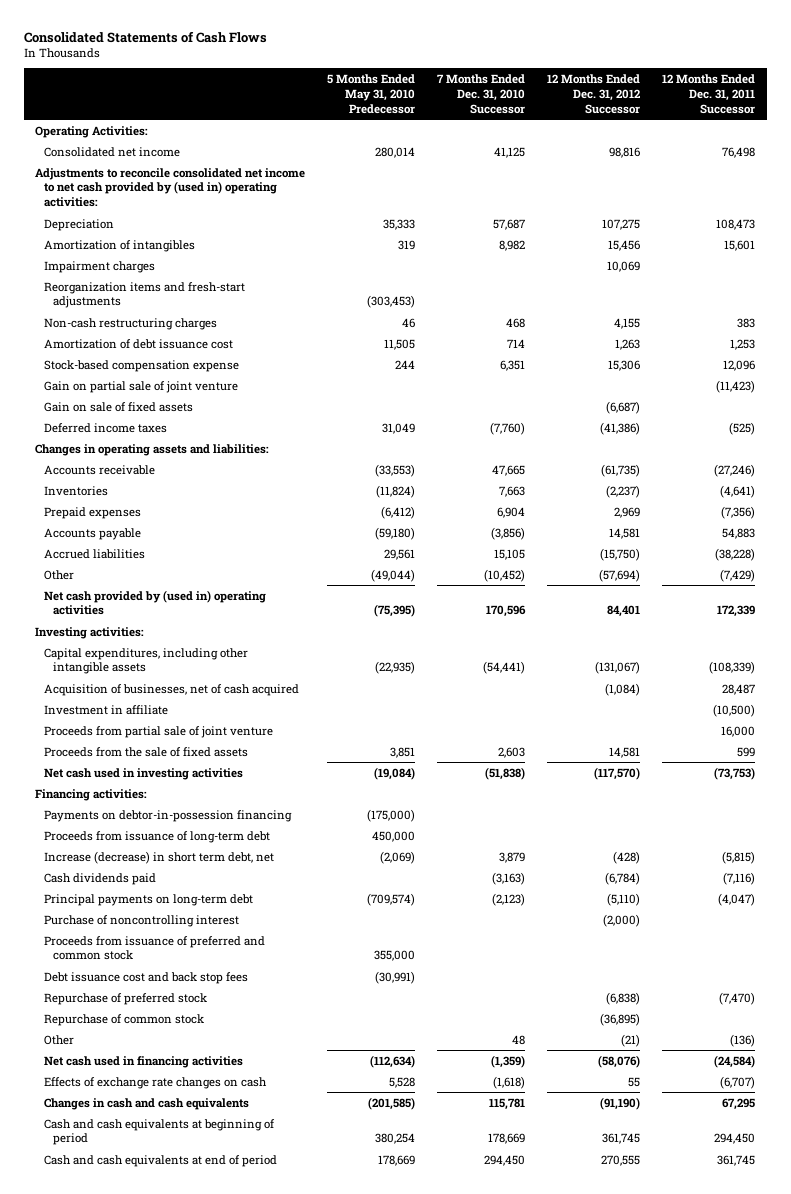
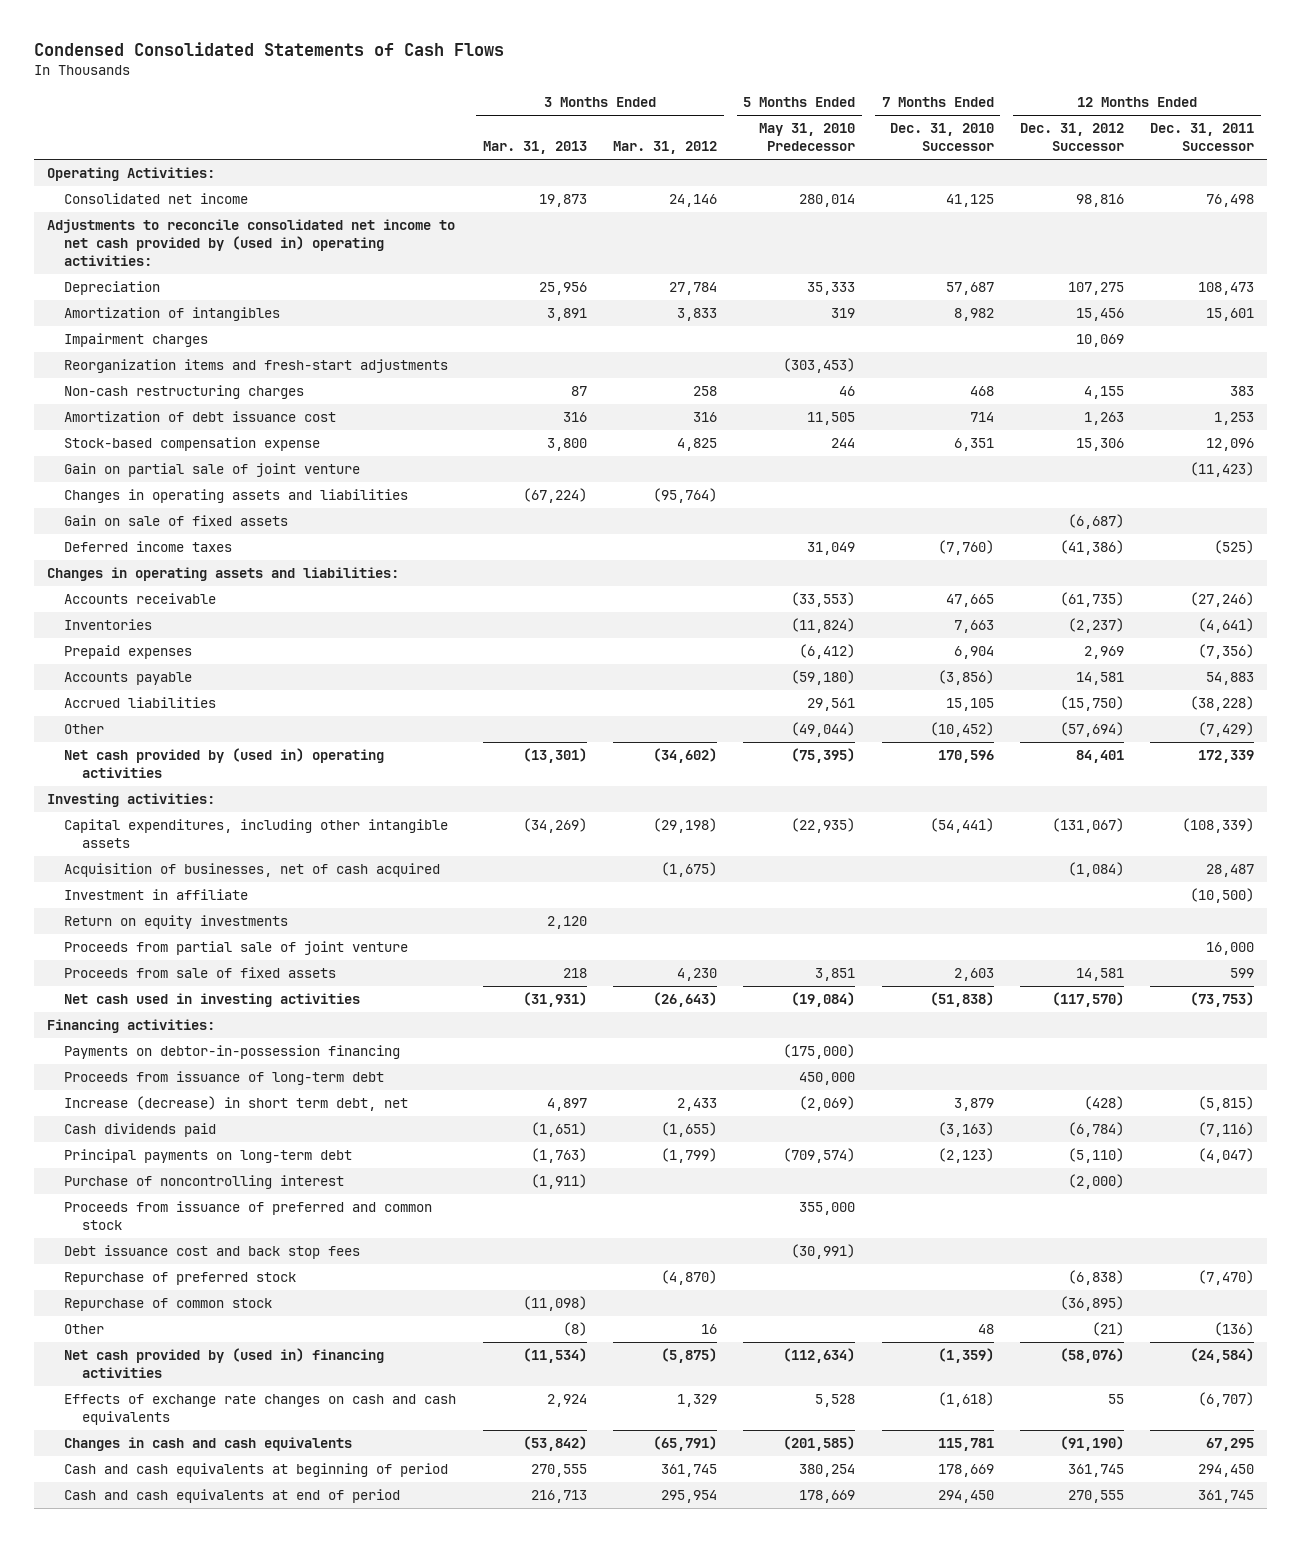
- Consolidated Statements of Cash Flows
+ Condensed Consolidated Statements of Cash Flows
- | 5 Months Ended May 31, 2010 Predecessor | 7 Months Ended Dec. 31, 2010 Successor | 12 Months Ended Dec. 31, 2012 Successor | 12 Months Ended Dec. 31, 2011 Successor
+ | 3 Months Ended Mar. 31, 2013 | 3 Months Ended Mar. 31, 2012 | 5 Months Ended May 31, 2010 Predecessor | 7 Months Ended Dec. 31, 2010 Successor | 12 Months Ended Dec. 31, 2012 Successor | 12 Months Ended Dec. 31, 2011 Successor
+ Changes in operating assets and liabilities | (67,224) | (95,764) | | | |
+ Return on equity investments | 2,120 | | | | |
- Proceeds from the sale of fixed assets | 3,851 | 2,603 | 14,581 | 599
+ Proceeds from sale of fixed assets | 218 | 4,230 | 3,851 | 2,603 | 14,581 | 599
- Net cash used in financing activities | (112,634) | (1,359) | (58,076) | (24,584)
- Effects of exchange rate changes on cash | 5,528 | (1,618) | 55 | (6,707)
+ Net cash provided by (used in) financing activities | (11,534) | (5,875) | (112,634) | (1,359) | (58,076) | (24,584)
+ Effects of exchange rate changes on cash and cash equivalents | 2,924 | 1,329 | 5,528 | (1,618) | 55 | (6,707)

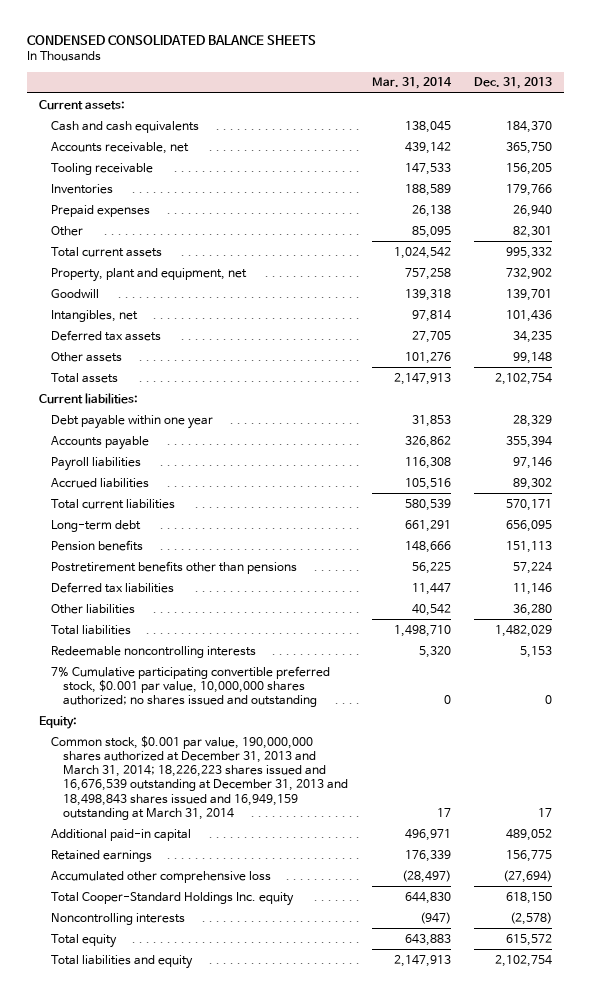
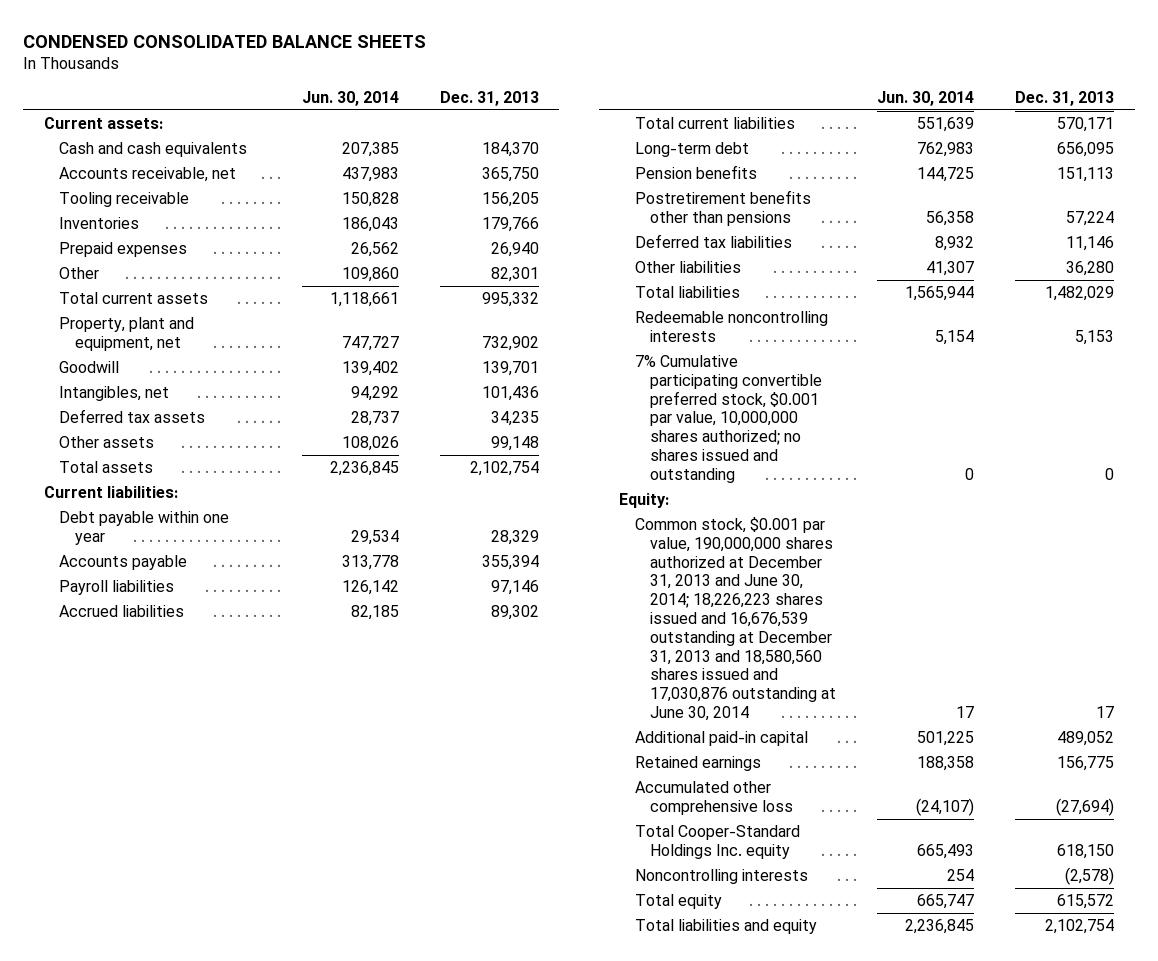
- | Mar. 31, 2014 | Dec. 31, 2013
+ | Jun. 30, 2014 | Dec. 31, 2013
- Common stock, $0.001 par value, 190,000,000 shares authorized at December 31, 2013 and March 31, 2014; 18,226,223 shares issued and 16,676,539 outstanding at December 31, 2013 and 18,498,843 shares issued and 16,949,159 outstanding at March 31, 2014 | 17 | 17
+ Common stock, $0.001 par value, 190,000,000 shares authorized at December 31, 2013 and June 30, 2014; 18,226,223 shares issued and 16,676,539 outstanding at December 31, 2013 and 18,580,560 shares issued and 17,030,876 outstanding at June 30, 2014 | 17 | 17

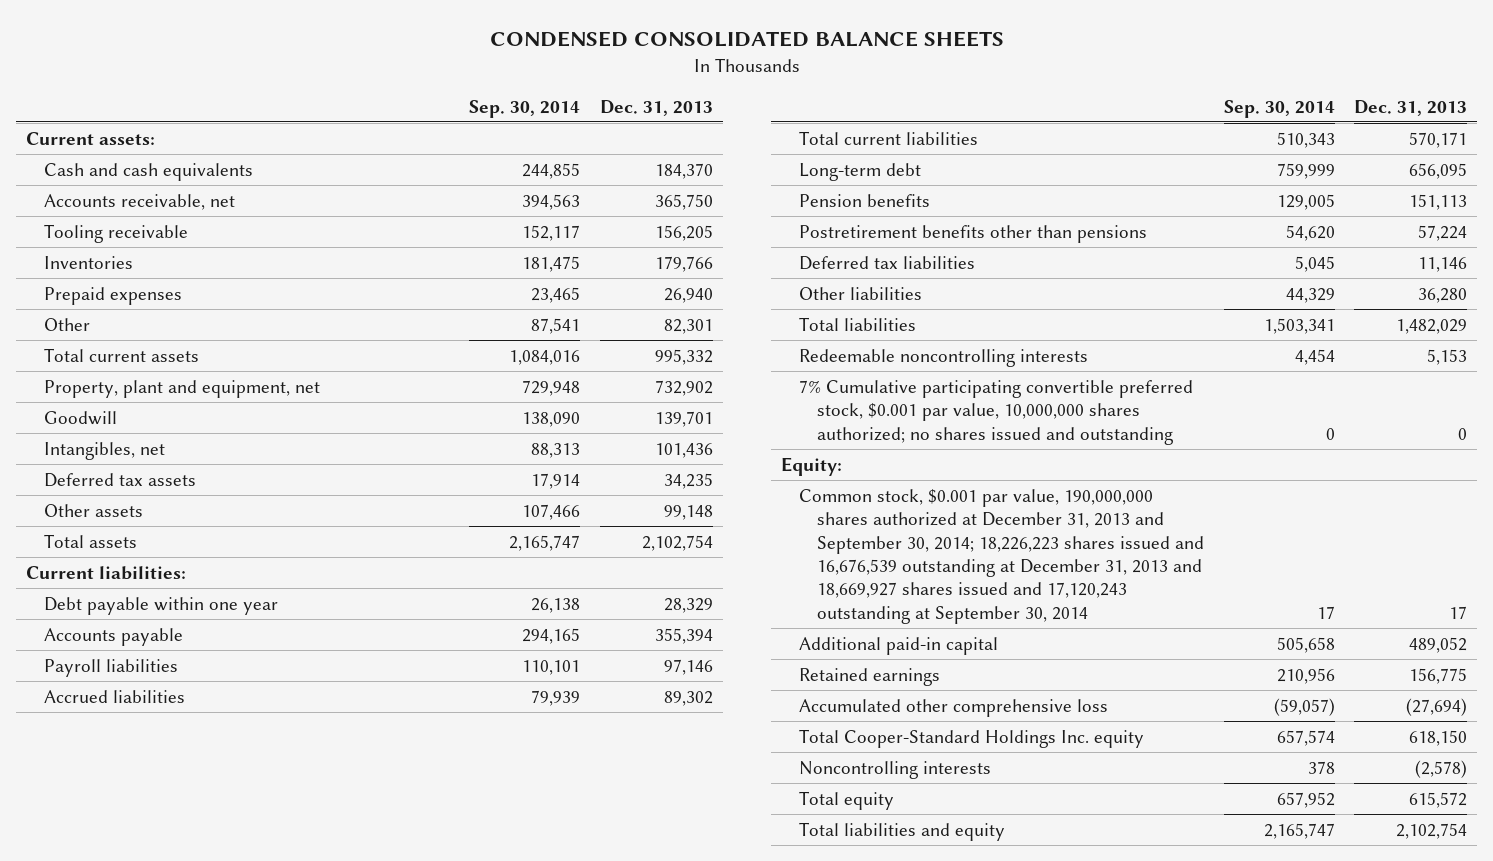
- | Jun. 30, 2014 | Dec. 31, 2013
+ | Sep. 30, 2014 | Dec. 31, 2013
- Common stock, $0.001 par value, 190,000,000 shares authorized at December 31, 2013 and June 30, 2014; 18,226,223 shares issued and 16,676,539 outstanding at December 31, 2013 and 18,580,560 shares issued and 17,030,876 outstanding at June 30, 2014 | 17 | 17
+ Common stock, $0.001 par value, 190,000,000 shares authorized at December 31, 2013 and September 30, 2014; 18,226,223 shares issued and 16,676,539 outstanding at December 31, 2013 and 18,669,927 shares issued and 17,120,243 outstanding at September 30, 2014 | 17 | 17

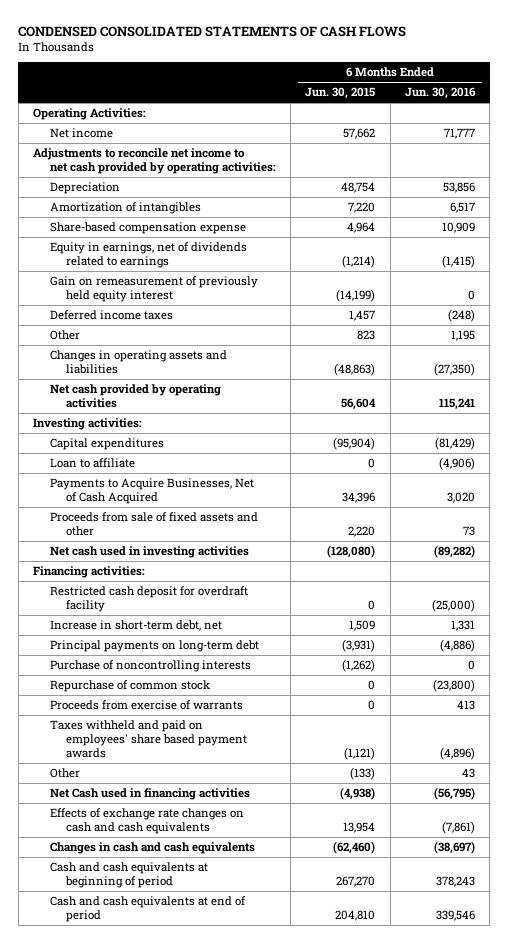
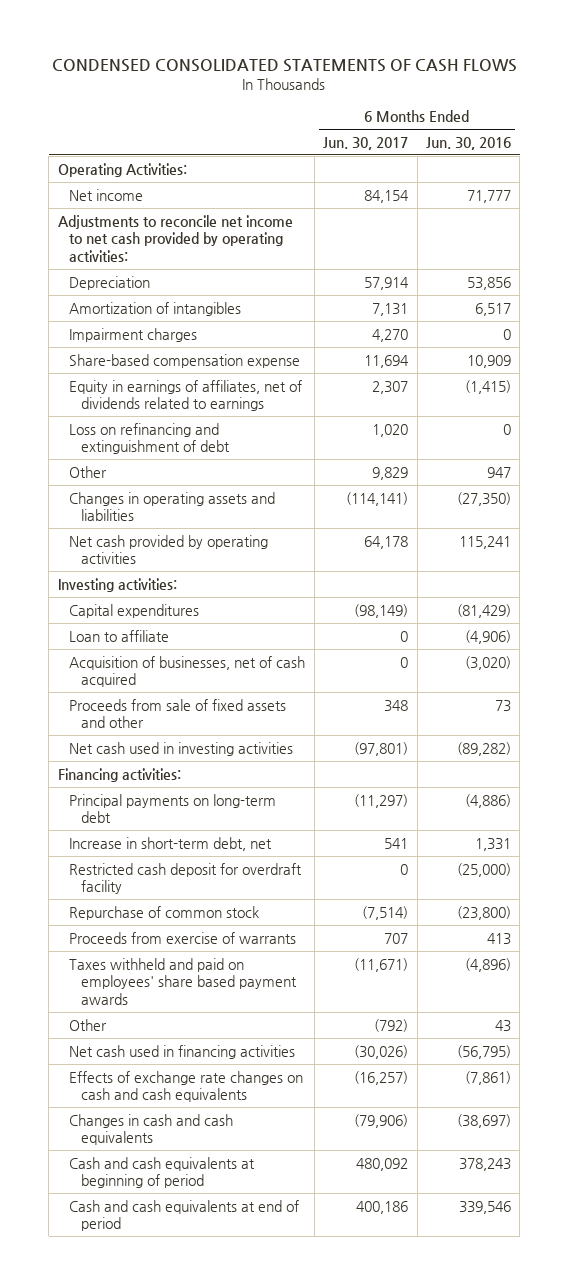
- | 6 Months Ended Jun. 30, 2015 | 6 Months Ended Jun. 30, 2016
+ | 6 Months Ended Jun. 30, 2017 | 6 Months Ended Jun. 30, 2016
+ Impairment charges | 4,270 | 0
- Equity in earnings, net of dividends related to earnings | (1,214) | (1,415)
- Gain on remeasurement of previously held equity interest | (14,199) | 0
- Deferred income taxes | 1,457 | (248)
- Other | 823 | 1,195
+ Equity in earnings of affiliates, net of dividends related to earnings | 2,307 | (1,415)
+ Loss on refinancing and extinguishment of debt | 1,020 | 0
+ Other | 9,829 | 947
- Payments to Acquire Businesses, Net of Cash Acquired | 34,396 | 3,020
+ Acquisition of businesses, net of cash acquired | 0 | (3,020)
- Purchase of noncontrolling interests | (1,262) | 0
moved down: Increase in short-term debt, net | 541 | 1,331
moved down: Restricted cash deposit for overdraft facility | 0 | (25,000)
- Net Cash used in financing activities | (4,938) | (56,795)
+ Net cash used in financing activities | (30,026) | (56,795)

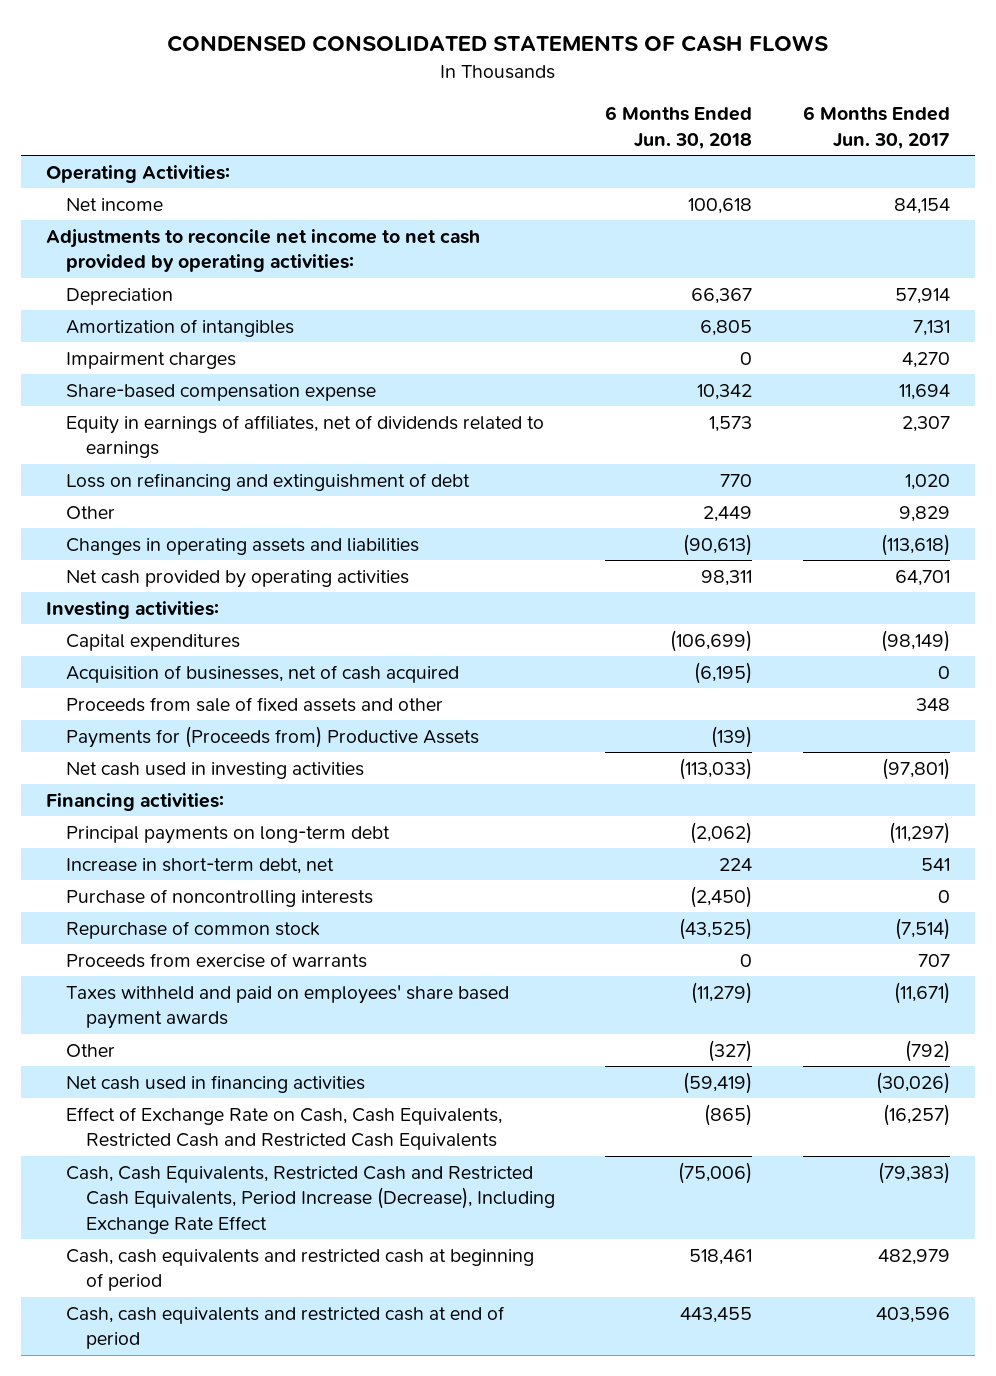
- | 6 Months Ended Jun. 30, 2017 | 6 Months Ended Jun. 30, 2016
+ | 6 Months Ended Jun. 30, 2018 | 6 Months Ended Jun. 30, 2017
- Changes in operating assets and liabilities | (114,141) | (27,350)
- Net cash provided by operating activities | 64,178 | 115,241
+ Changes in operating assets and liabilities | (90,613) | (113,618)
+ Net cash provided by operating activities | 98,311 | 64,701
- Loan to affiliate | 0 | (4,906)
+ Payments for (Proceeds from) Productive Assets | (139) |
- Restricted cash deposit for overdraft facility | 0 | (25,000)
+ Purchase of noncontrolling interests | (2,450) | 0
- Effects of exchange rate changes on cash and cash equivalents | (16,257) | (7,861)
- Changes in cash and cash equivalents | (79,906) | (38,697)
- Cash and cash equivalents at beginning of period | 480,092 | 378,243
- Cash and cash equivalents at end of period | 400,186 | 339,546
+ Effect of Exchange Rate on Cash, Cash Equivalents, Restricted Cash and Restricted Cash Equivalents | (865) | (16,257)
+ Cash, Cash Equivalents, Restricted Cash and Restricted Cash Equivalents, Period Increase (Decrease), Including Exchange Rate Effect | (75,006) | (79,383)
+ Cash, cash equivalents and restricted cash at beginning of period | 518,461 | 482,979
+ Cash, cash equivalents and restricted cash at end of period | 443,455 | 403,596

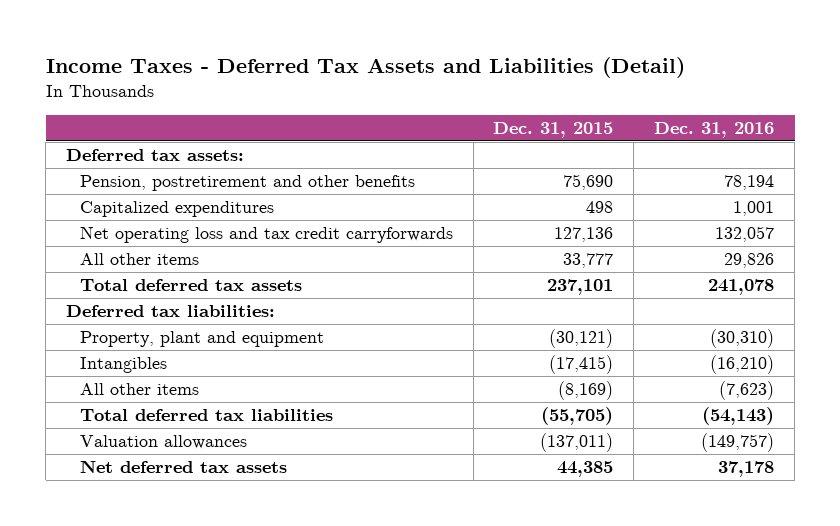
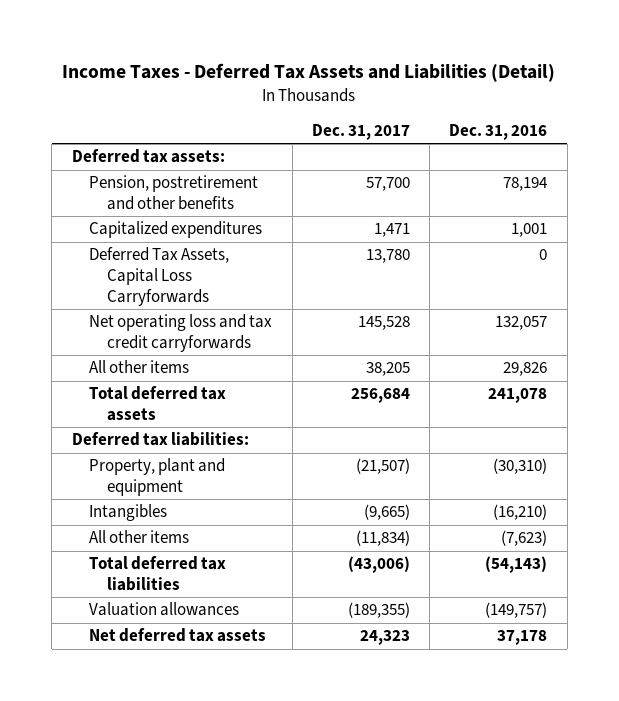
- | Dec. 31, 2015 | Dec. 31, 2016
+ | Dec. 31, 2017 | Dec. 31, 2016
+ Deferred Tax Assets, Capital Loss Carryforwards | 13,780 | 0

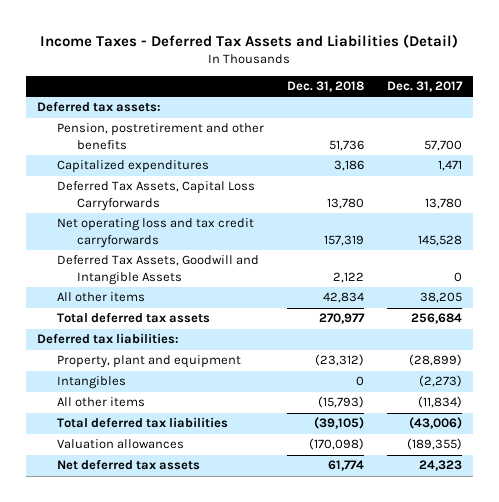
- | Dec. 31, 2017 | Dec. 31, 2016
+ | Dec. 31, 2018 | Dec. 31, 2017
+ Deferred Tax Assets, Goodwill and Intangible Assets | 2,122 | 0
- Property, plant and equipment | (21,507) | (30,310)
- Intangibles | (9,665) | (16,210)
+ Property, plant and equipment | (23,312) | (28,899)
+ Intangibles | 0 | (2,273)

